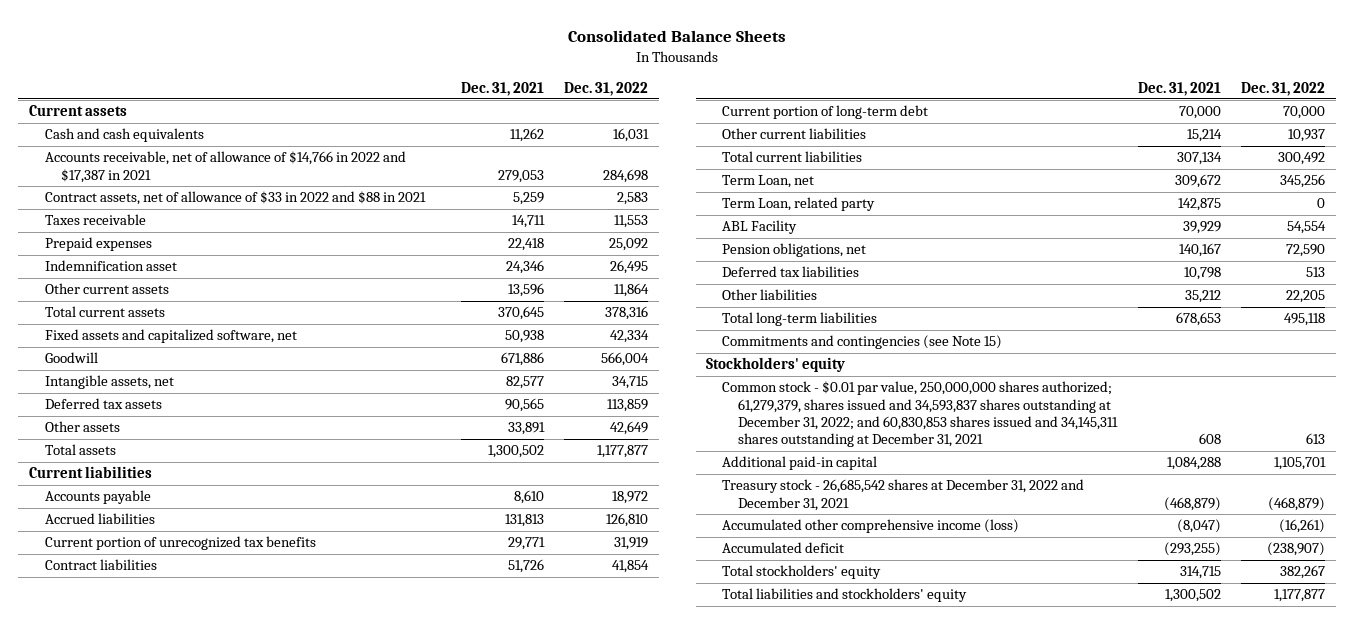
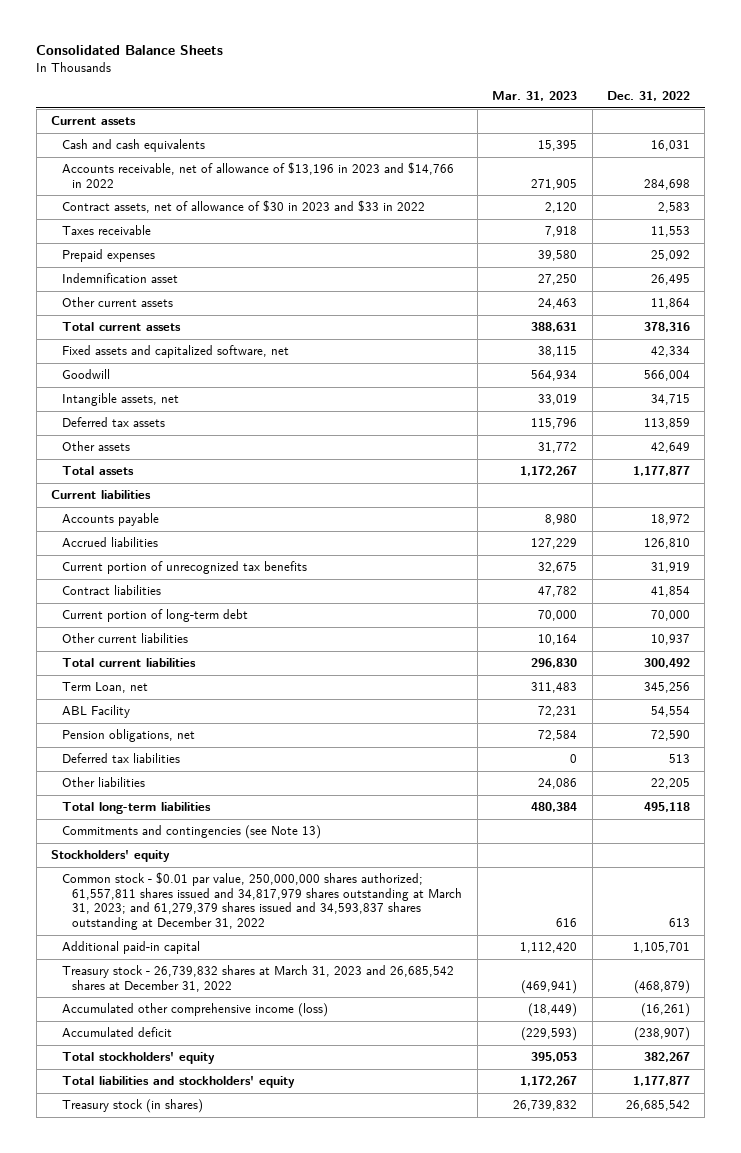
- | Dec. 31, 2021 | Dec. 31, 2022
+ | Mar. 31, 2023 | Dec. 31, 2022
- Accounts receivable, net of allowance of $14,766 in 2022 and $17,387 in 2021 | 279,053 | 284,698
- Contract assets, net of allowance of $33 in 2022 and $88 in 2021 | 5,259 | 2,583
+ Accounts receivable, net of allowance of $13,196 in 2023 and $14,766 in 2022 | 271,905 | 284,698
+ Contract assets, net of allowance of $30 in 2023 and $33 in 2022 | 2,120 | 2,583
- Term Loan, related party | 142,875 | 0
- Commitments and contingencies (see Note 15)
+ Commitments and contingencies (see Note 13)
- Common stock - $0.01 par value, 250,000,000 shares authorized; 61,279,379, shares issued and 34,593,837 shares outstanding at December 31, 2022; and 60,830,853 shares issued and 34,145,311 shares outstanding at December 31, 2021 | 608 | 613
+ Common stock - $0.01 par value, 250,000,000 shares authorized; 61,557,811 shares issued and 34,817,979 shares outstanding at March 31, 2023; and 61,279,379 shares issued and 34,593,837 shares outstanding at December 31, 2022 | 616 | 613
- Treasury stock - 26,685,542 shares at December 31, 2022 and December 31, 2021 | (468,879) | (468,879)
+ Treasury stock - 26,739,832 shares at March 31, 2023 and 26,685,542 shares at December 31, 2022 | (469,941) | (468,879)
+ Treasury stock (in shares) | 26,739,832 | 26,685,542

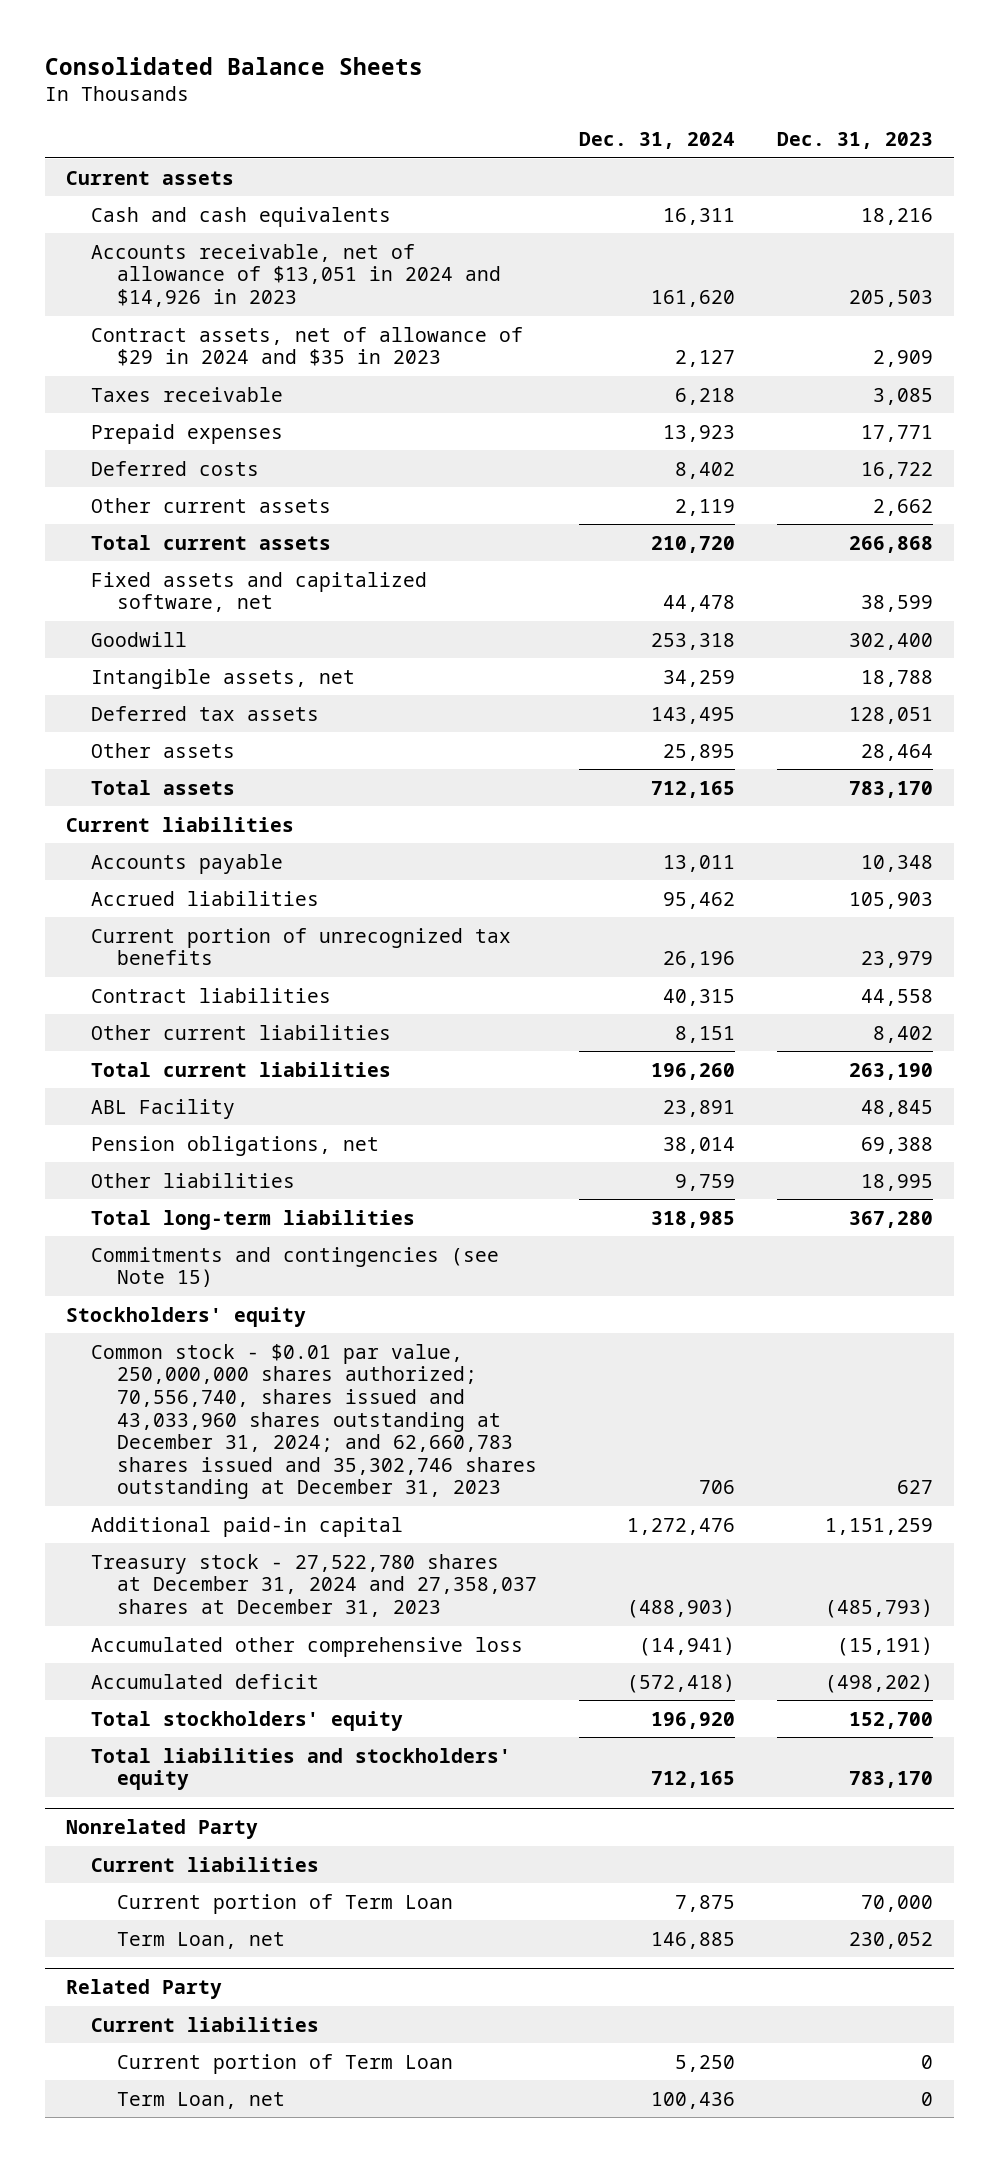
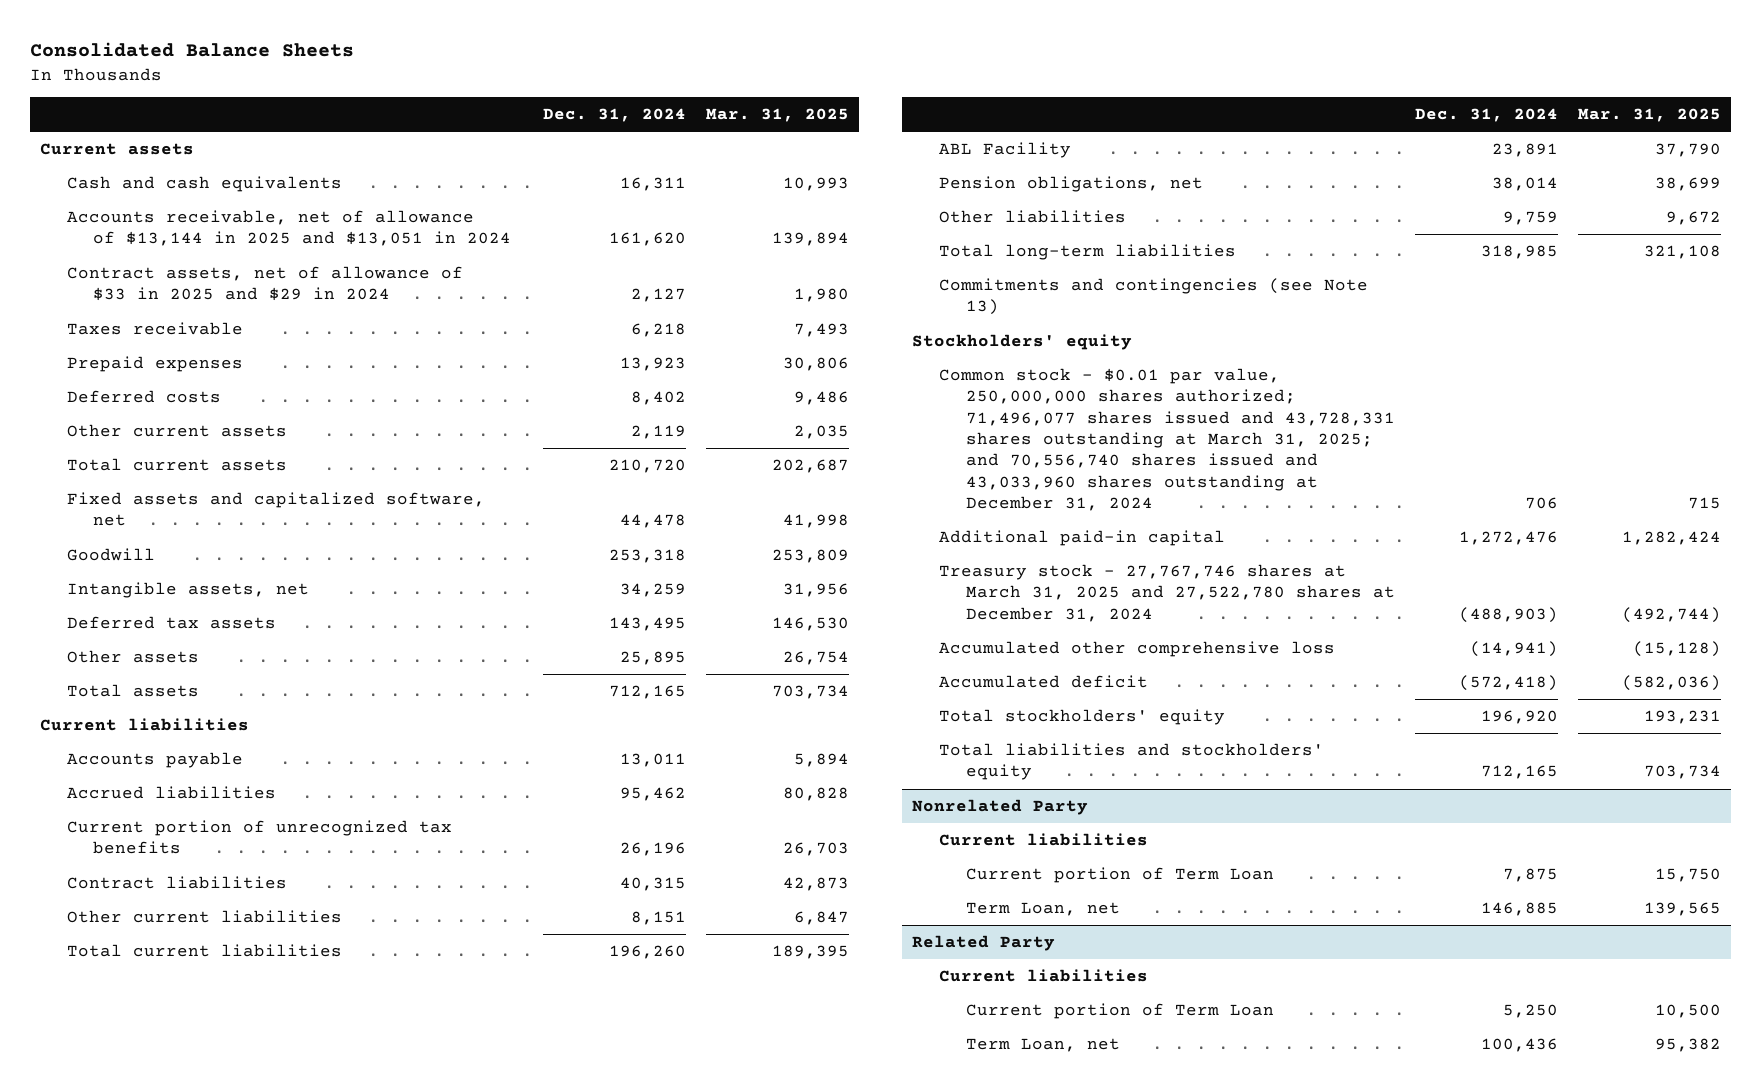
- | Dec. 31, 2024 | Dec. 31, 2023
+ | Dec. 31, 2024 | Mar. 31, 2025
- Accounts receivable, net of allowance of $13,051 in 2024 and $14,926 in 2023 | 161,620 | 205,503
- Contract assets, net of allowance of $29 in 2024 and $35 in 2023 | 2,127 | 2,909
+ Accounts receivable, net of allowance of $13,144 in 2025 and $13,051 in 2024 | 161,620 | 139,894
+ Contract assets, net of allowance of $33 in 2025 and $29 in 2024 | 2,127 | 1,980
- Commitments and contingencies (see Note 15)
+ Commitments and contingencies (see Note 13)
- Common stock - $0.01 par value, 250,000,000 shares authorized; 70,556,740, shares issued and 43,033,960 shares outstanding at December 31, 2024; and 62,660,783 shares issued and 35,302,746 shares outstanding at December 31, 2023 | 706 | 627
+ Common stock - $0.01 par value, 250,000,000 shares authorized; 71,496,077 shares issued and 43,728,331 shares outstanding at March 31, 2025; and 70,556,740 shares issued and 43,033,960 shares outstanding at December 31, 2024 | 706 | 715
- Treasury stock - 27,522,780 shares at December 31, 2024 and 27,358,037 shares at December 31, 2023 | (488,903) | (485,793)
+ Treasury stock - 27,767,746 shares at March 31, 2025 and 27,522,780 shares at December 31, 2024 | (488,903) | (492,744)

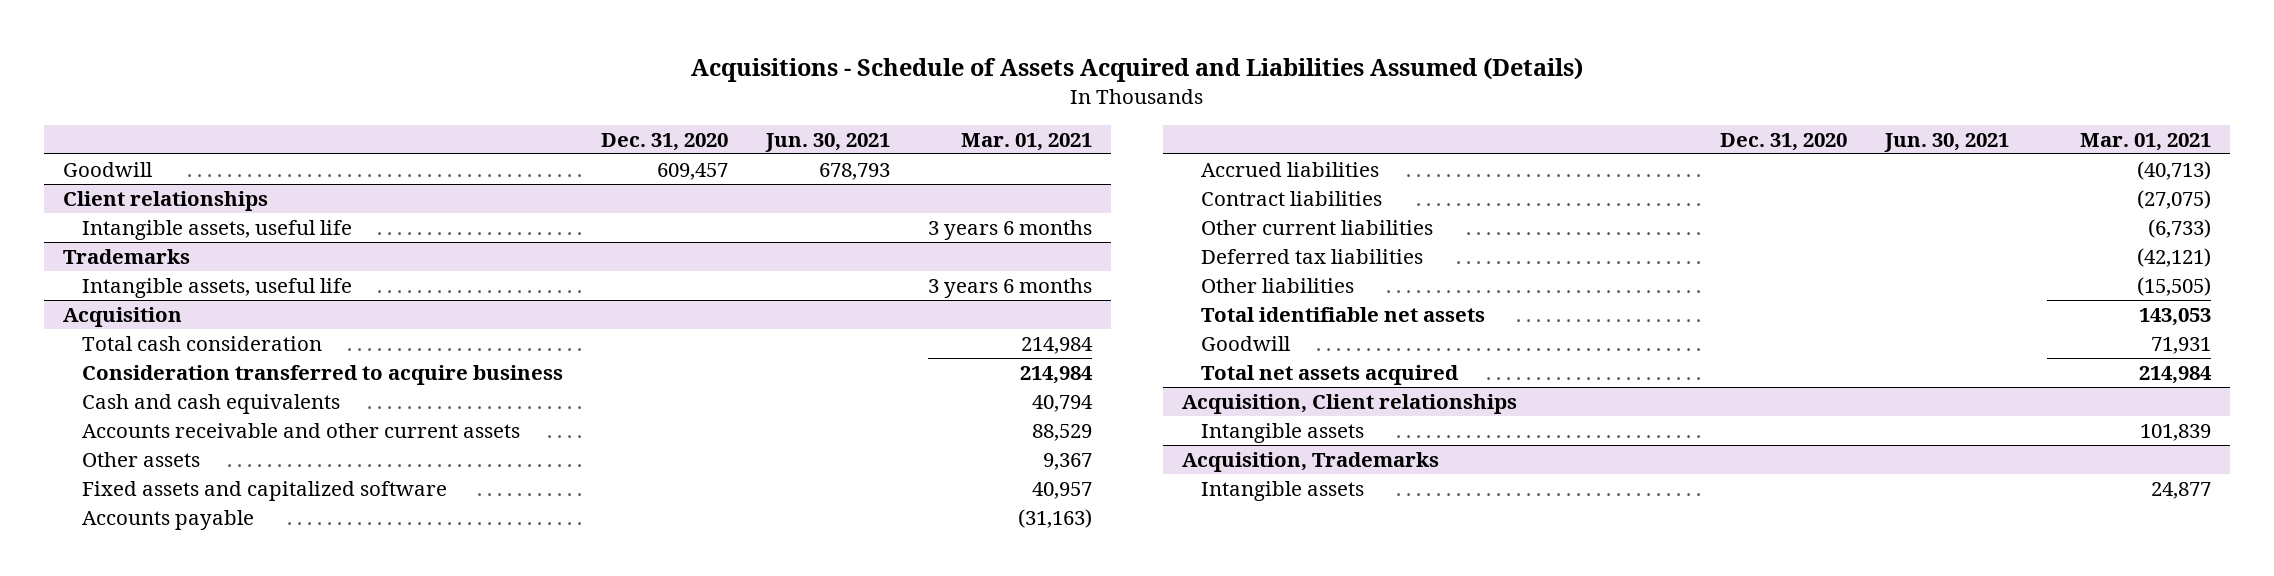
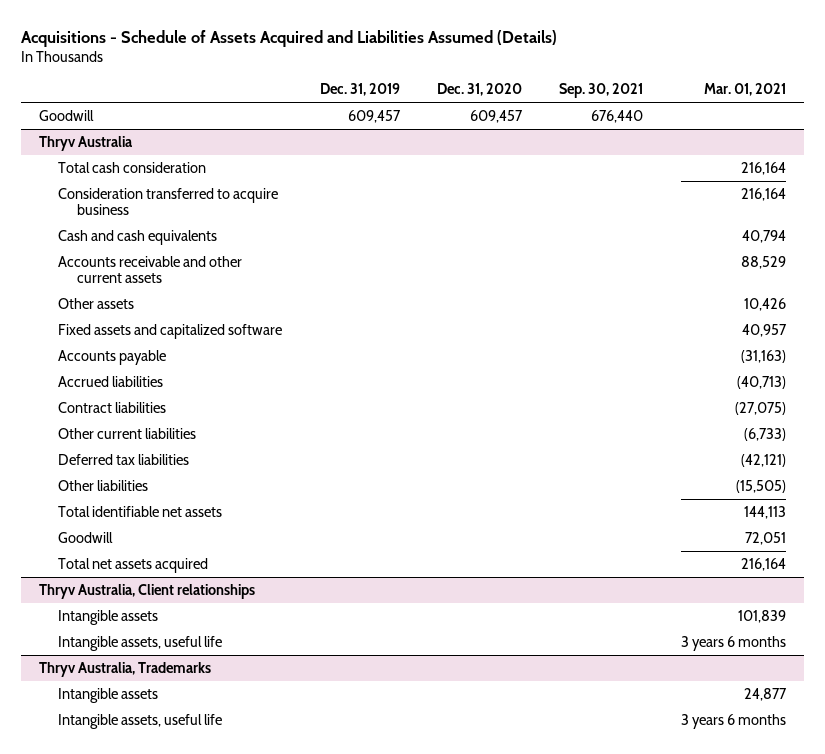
- | Dec. 31, 2020 | Jun. 30, 2021 | Mar. 01, 2021
+ | Dec. 31, 2019 | Dec. 31, 2020 | Sep. 30, 2021 | Mar. 01, 2021
- Client relationships
- Intangible assets, useful life | | | 3 years 6 months
- Trademarks
- Intangible assets, useful life | | | 3 years 6 months
- Acquisition
- Total cash consideration | | | 214,984
- Consideration transferred to acquire business | | | 214,984
+ Thryv Australia
+ Total cash consideration | | | | 216,164
+ Consideration transferred to acquire business | | | | 216,164
- Other assets | | | 9,367
+ Other assets | | | | 10,426
- Total identifiable net assets | | | 143,053
- Goodwill | | | 71,931
- Total net assets acquired | | | 214,984
- Acquisition, Client relationships
+ Total identifiable net assets | | | | 144,113
+ Goodwill | | | | 72,051
+ Total net assets acquired | | | | 216,164
+ Thryv Australia, Client relationships
- Acquisition, Trademarks
+ Intangible assets, useful life | | | | 3 years 6 months
+ Thryv Australia, Trademarks
+ Intangible assets, useful life | | | | 3 years 6 months

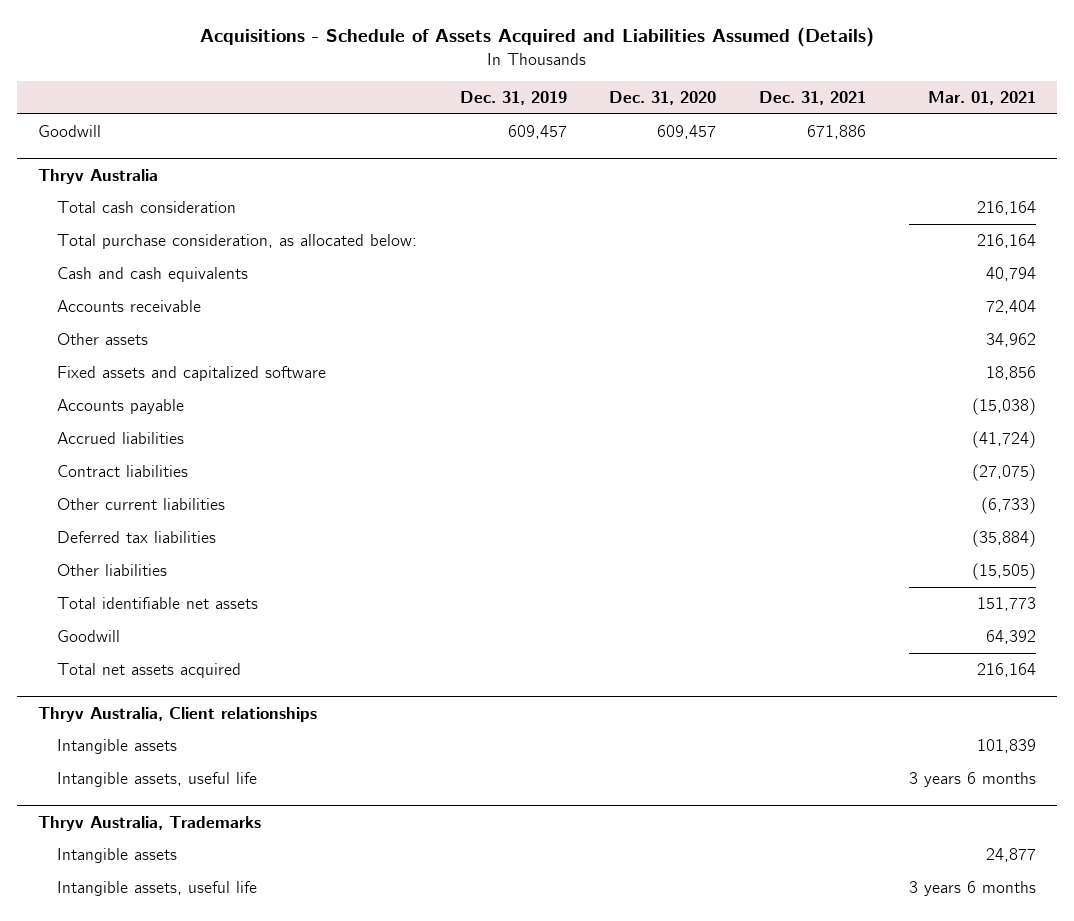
- | Dec. 31, 2019 | Dec. 31, 2020 | Sep. 30, 2021 | Mar. 01, 2021
+ | Dec. 31, 2019 | Dec. 31, 2020 | Dec. 31, 2021 | Mar. 01, 2021
@ Thryv Australia
- Consideration transferred to acquire business | | | | 216,164
+ Total purchase consideration, as allocated below: | | | | 216,164
- Accounts receivable and other current assets | | | | 88,529
- Other assets | | | | 10,426
- Fixed assets and capitalized software | | | | 40,957
- Accounts payable | | | | (31,163)
- Accrued liabilities | | | | (40,713)
+ Accounts receivable | | | | 72,404
+ Other assets | | | | 34,962
+ Fixed assets and capitalized software | | | | 18,856
+ Accounts payable | | | | (15,038)
+ Accrued liabilities | | | | (41,724)
- Deferred tax liabilities | | | | (42,121)
+ Deferred tax liabilities | | | | (35,884)
- Total identifiable net assets | | | | 144,113
- Goodwill | | | | 72,051
+ Total identifiable net assets | | | | 151,773
+ Goodwill | | | | 64,392

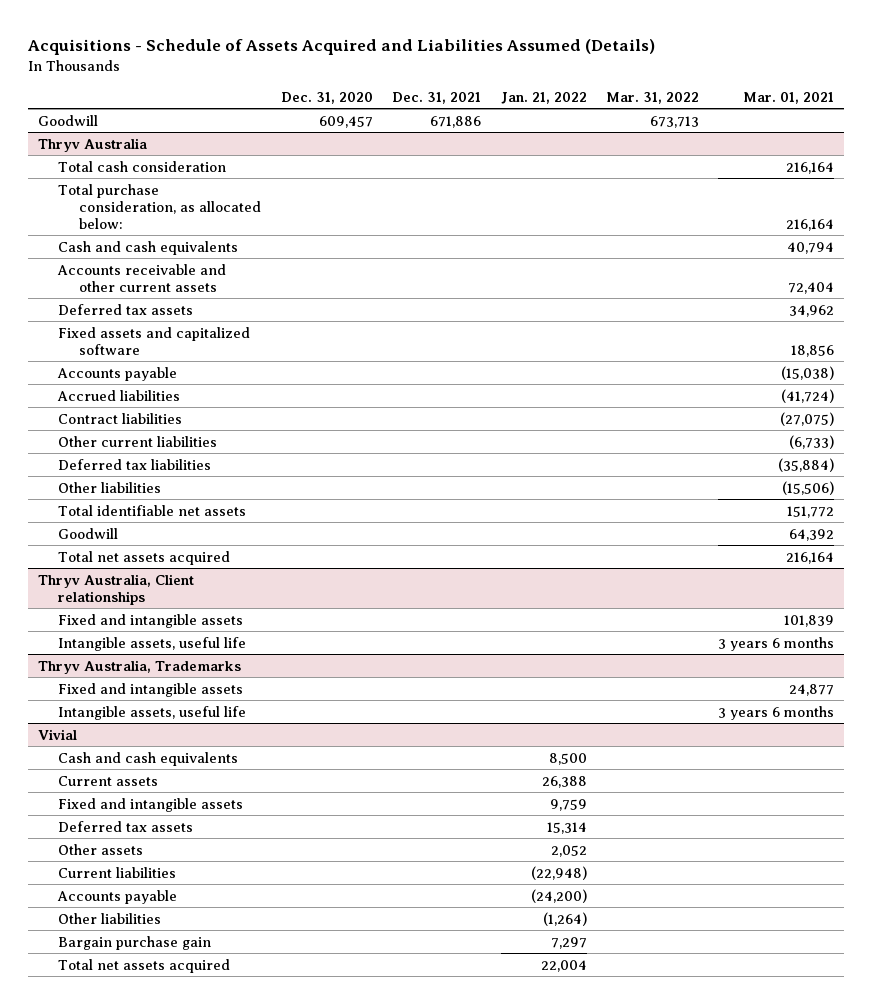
- | Dec. 31, 2019 | Dec. 31, 2020 | Dec. 31, 2021 | Mar. 01, 2021
+ | Dec. 31, 2020 | Dec. 31, 2021 | Jan. 21, 2022 | Mar. 31, 2022 | Mar. 01, 2021
@ Thryv Australia
- Accounts receivable | | | | 72,404
- Other assets | | | | 34,962
+ Accounts receivable and other current assets | | | | | 72,404
+ Deferred tax assets | | | | | 34,962
- Other liabilities | | | | (15,505)
- Total identifiable net assets | | | | 151,773
+ Other liabilities | | | | | (15,506)
+ Total identifiable net assets | | | | | 151,772
@ Thryv Australia, Client relationships
- Intangible assets | | | | 101,839
+ Fixed and intangible assets | | | | | 101,839
@ Thryv Australia, Trademarks
- Intangible assets | | | | 24,877
+ Fixed and intangible assets | | | | | 24,877
+ Vivial
+ Cash and cash equivalents | | | 8,500 | |
+ Current assets | | | 26,388 | |
+ Fixed and intangible assets | | | 9,759 | |
+ Deferred tax assets | | | 15,314 | |
+ Other assets | | | 2,052 | |
+ Current liabilities | | | (22,948) | |
+ Accounts payable | | | (24,200) | |
+ Other liabilities | | | (1,264) | |
+ Bargain purchase gain | | | 7,297 | |
+ Total net assets acquired | | | 22,004 | |

